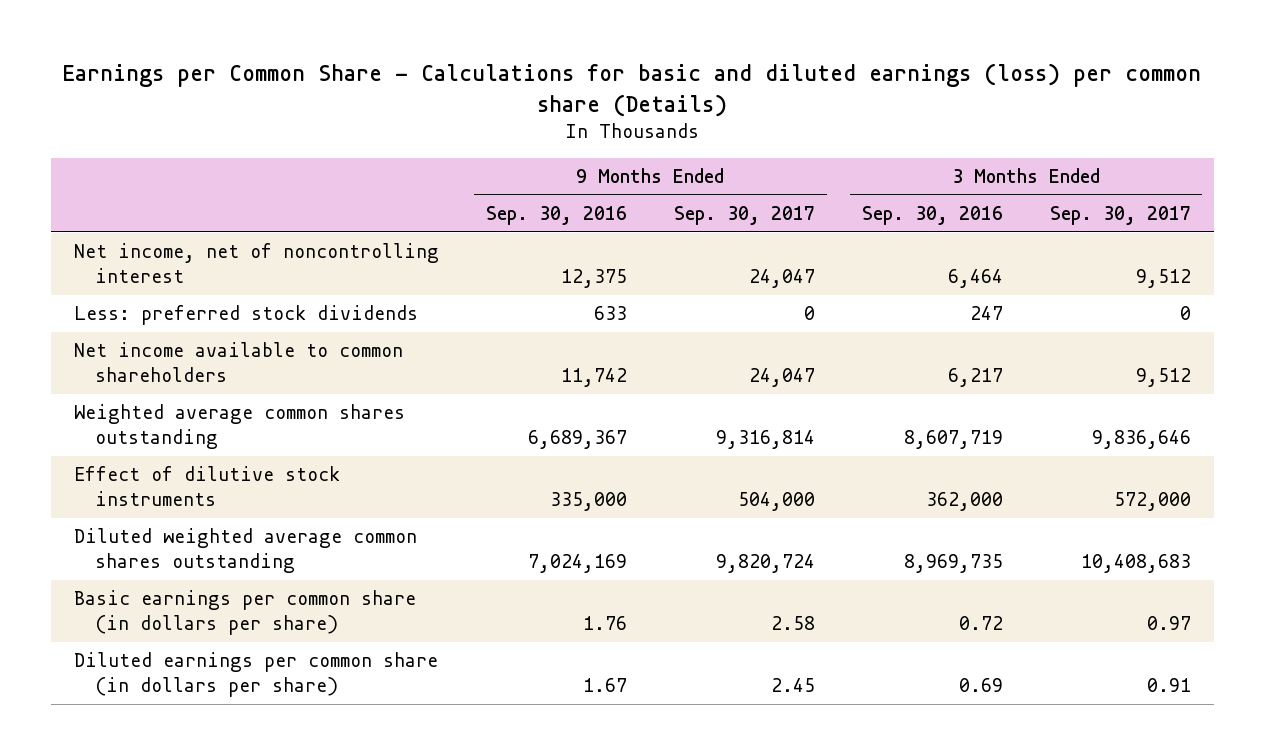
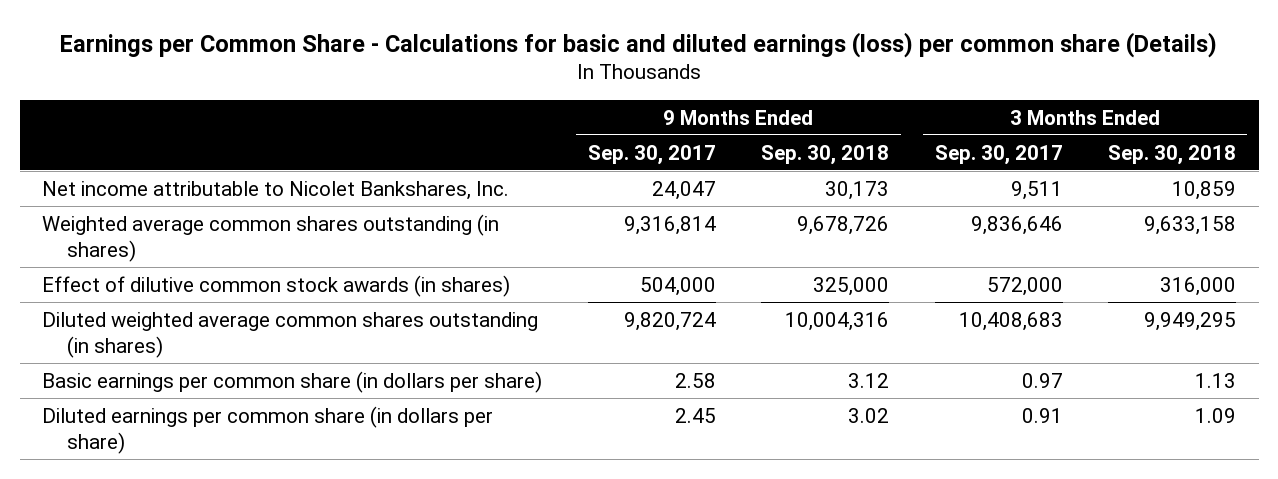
- | 9 Months Ended Sep. 30, 2016 | 9 Months Ended Sep. 30, 2017 | 3 Months Ended Sep. 30, 2016 | 3 Months Ended Sep. 30, 2017
+ | 9 Months Ended Sep. 30, 2017 | 9 Months Ended Sep. 30, 2018 | 3 Months Ended Sep. 30, 2017 | 3 Months Ended Sep. 30, 2018
- Net income, net of noncontrolling interest | 12,375 | 24,047 | 6,464 | 9,512
- Less: preferred stock dividends | 633 | 0 | 247 | 0
- Net income available to common shareholders | 11,742 | 24,047 | 6,217 | 9,512
- Weighted average common shares outstanding | 6,689,367 | 9,316,814 | 8,607,719 | 9,836,646
- Effect of dilutive stock instruments | 335,000 | 504,000 | 362,000 | 572,000
- Diluted weighted average common shares outstanding | 7,024,169 | 9,820,724 | 8,969,735 | 10,408,683
+ Net income attributable to Nicolet Bankshares, Inc. | 24,047 | 30,173 | 9,511 | 10,859
+ Weighted average common shares outstanding (in shares) | 9,316,814 | 9,678,726 | 9,836,646 | 9,633,158
+ Effect of dilutive common stock awards (in shares) | 504,000 | 325,000 | 572,000 | 316,000
+ Diluted weighted average common shares outstanding (in shares) | 9,820,724 | 10,004,316 | 10,408,683 | 9,949,295

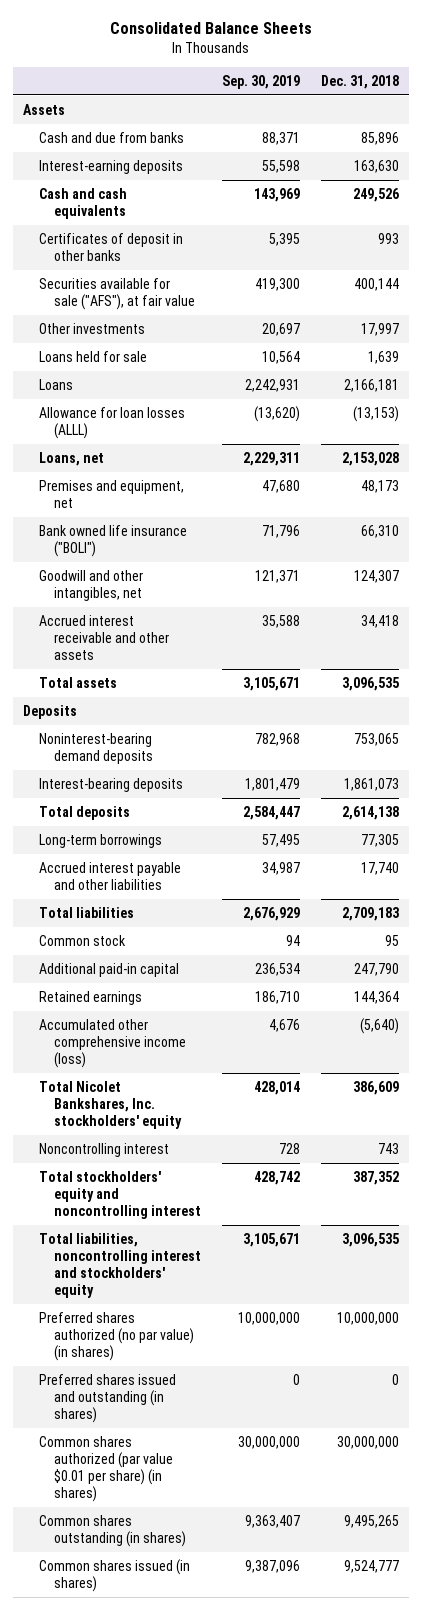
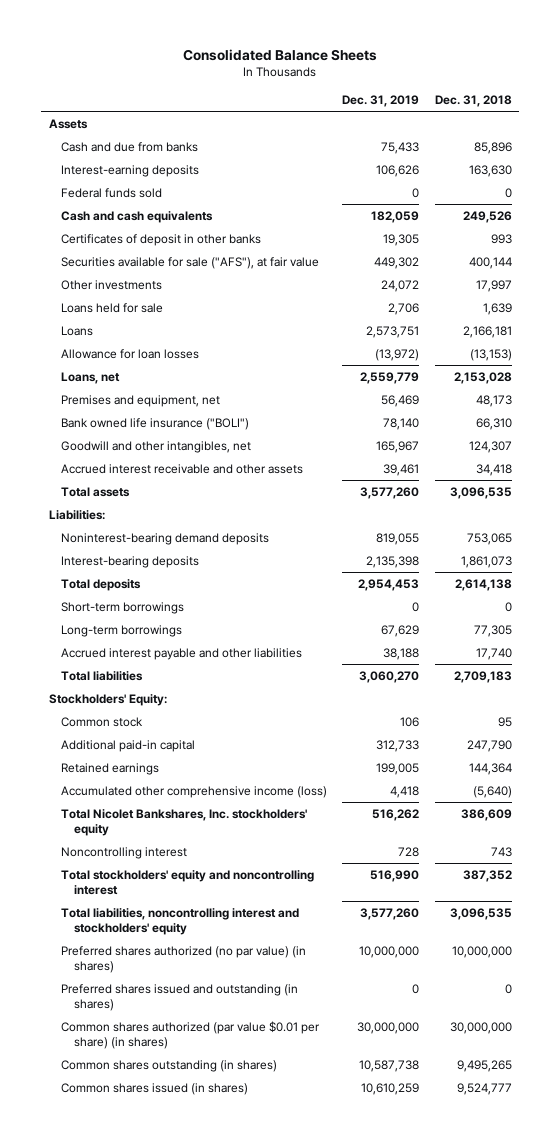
- | Sep. 30, 2019 | Dec. 31, 2018
+ | Dec. 31, 2019 | Dec. 31, 2018
+ Federal funds sold | 0 | 0
- Allowance for loan losses (ALLL) | (13,620) | (13,153)
+ Allowance for loan losses | (13,972) | (13,153)
- Deposits
+ Liabilities:
+ Short-term borrowings | 0 | 0
+ Stockholders' Equity:

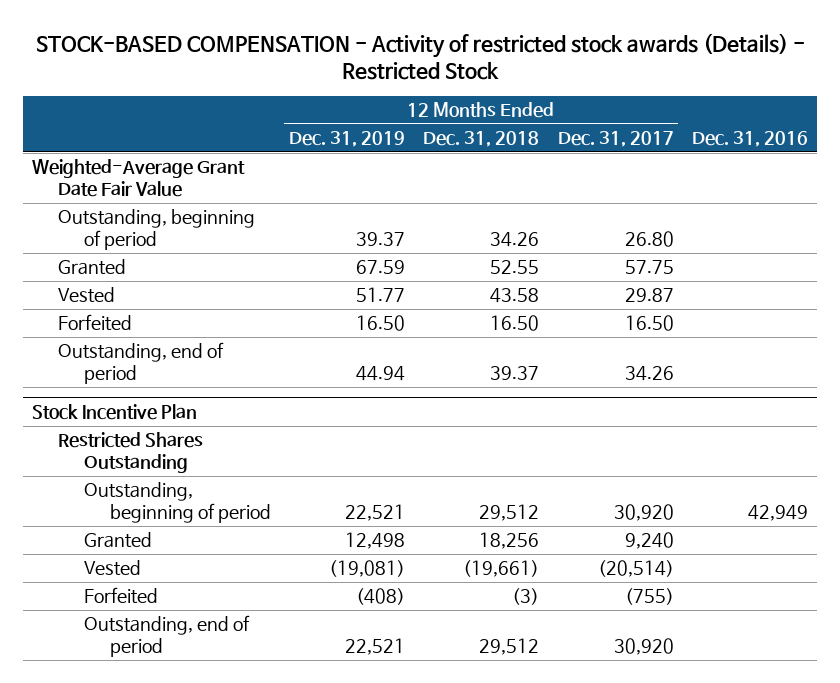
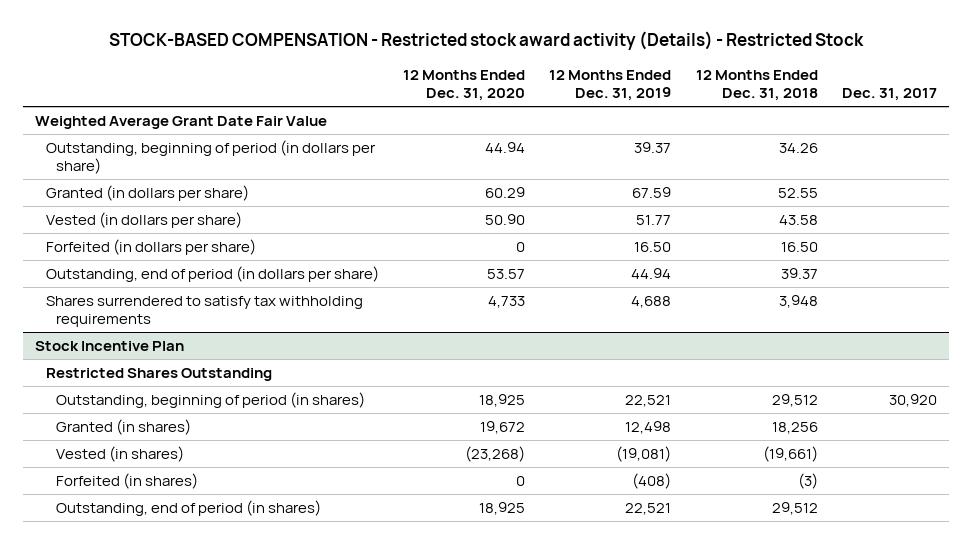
- STOCK-BASED COMPENSATION - Activity of restricted stock awards (Details) - Restricted Stock
+ STOCK-BASED COMPENSATION - Restricted stock award activity (Details) - Restricted Stock
- | 12 Months Ended Dec. 31, 2019 | 12 Months Ended Dec. 31, 2018 | 12 Months Ended Dec. 31, 2017 | Dec. 31, 2016
+ | 12 Months Ended Dec. 31, 2020 | 12 Months Ended Dec. 31, 2019 | 12 Months Ended Dec. 31, 2018 | Dec. 31, 2017
- Weighted-Average Grant Date Fair Value
- Outstanding, beginning of period | 39.37 | 34.26 | 26.80 |
- Granted | 67.59 | 52.55 | 57.75 |
- Vested | 51.77 | 43.58 | 29.87 |
- Forfeited | 16.50 | 16.50 | 16.50 |
- Outstanding, end of period | 44.94 | 39.37 | 34.26 |
+ Weighted Average Grant Date Fair Value
+ Outstanding, beginning of period (in dollars per share) | 44.94 | 39.37 | 34.26 |
+ Granted (in dollars per share) | 60.29 | 67.59 | 52.55 |
+ Vested (in dollars per share) | 50.90 | 51.77 | 43.58 |
+ Forfeited (in dollars per share) | 0 | 16.50 | 16.50 |
+ Outstanding, end of period (in dollars per share) | 53.57 | 44.94 | 39.37 |
+ Shares surrendered to satisfy tax withholding requirements | 4,733 | 4,688 | 3,948 |
@ Stock Incentive Plan
- Outstanding, beginning of period | 22,521 | 29,512 | 30,920 | 42,949
- Granted | 12,498 | 18,256 | 9,240 |
- Vested | (19,081) | (19,661) | (20,514) |
- Forfeited | (408) | (3) | (755) |
- Outstanding, end of period | 22,521 | 29,512 | 30,920 |
+ Outstanding, beginning of period (in shares) | 18,925 | 22,521 | 29,512 | 30,920
+ Granted (in shares) | 19,672 | 12,498 | 18,256 |
+ Vested (in shares) | (23,268) | (19,081) | (19,661) |
+ Forfeited (in shares) | 0 | (408) | (3) |
+ Outstanding, end of period (in shares) | 18,925 | 22,521 | 29,512 |

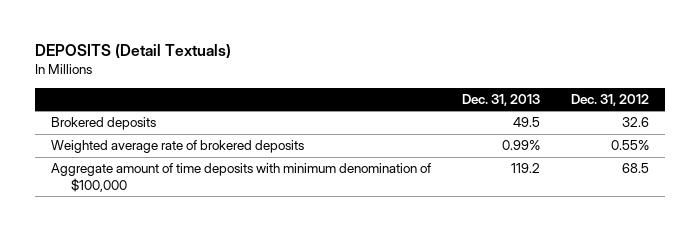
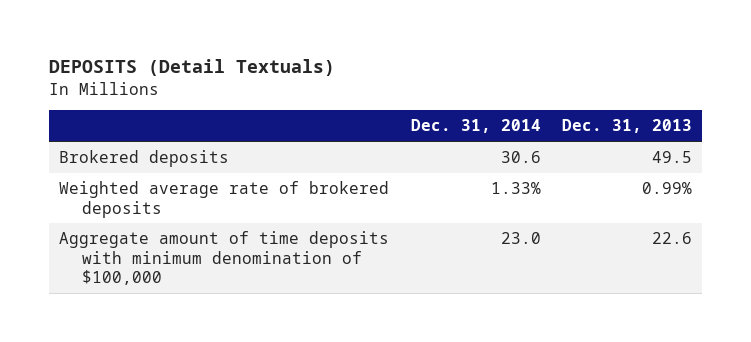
- | Dec. 31, 2013 | Dec. 31, 2012
+ | Dec. 31, 2014 | Dec. 31, 2013
- Aggregate amount of time deposits with minimum denomination of $100,000 | 119.2 | 68.5
+ Aggregate amount of time deposits with minimum denomination of $100,000 | 23.0 | 22.6

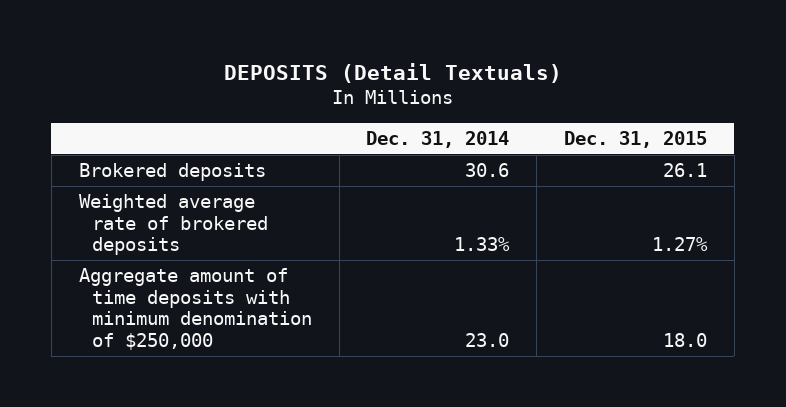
- | Dec. 31, 2014 | Dec. 31, 2013
+ | Dec. 31, 2014 | Dec. 31, 2015
- Aggregate amount of time deposits with minimum denomination of $100,000 | 23.0 | 22.6
+ Aggregate amount of time deposits with minimum denomination of $250,000 | 23.0 | 18.0

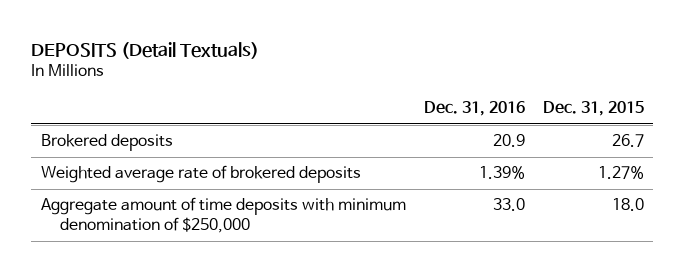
- | Dec. 31, 2014 | Dec. 31, 2015
+ | Dec. 31, 2016 | Dec. 31, 2015
- Brokered deposits | 30.6 | 26.1
+ Brokered deposits | 20.9 | 26.7

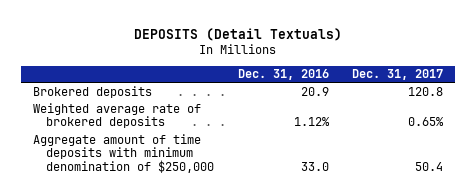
- | Dec. 31, 2016 | Dec. 31, 2015
+ | Dec. 31, 2016 | Dec. 31, 2017
- Weighted average rate of brokered deposits | 1.39% | 1.27%
+ Weighted average rate of brokered deposits | 1.12% | 0.65%

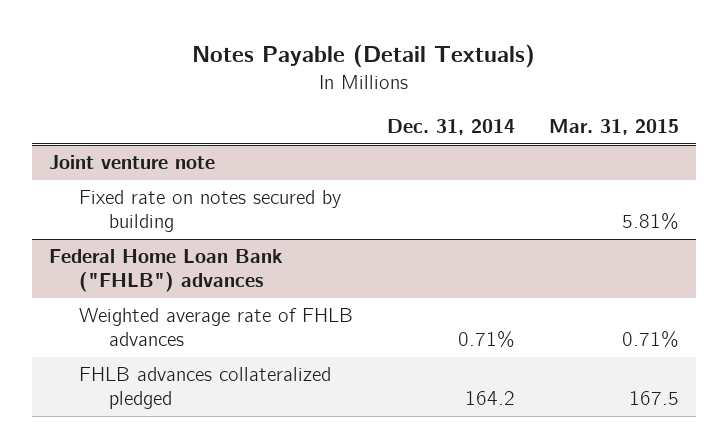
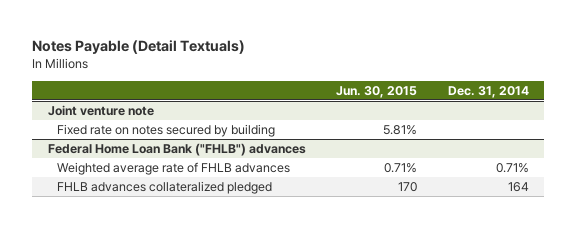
- | Dec. 31, 2014 | Mar. 31, 2015
+ | Jun. 30, 2015 | Dec. 31, 2014
@ Federal Home Loan Bank ("FHLB") advances
- FHLB advances collateralized pledged | 164.2 | 167.5
+ FHLB advances collateralized pledged | 170 | 164

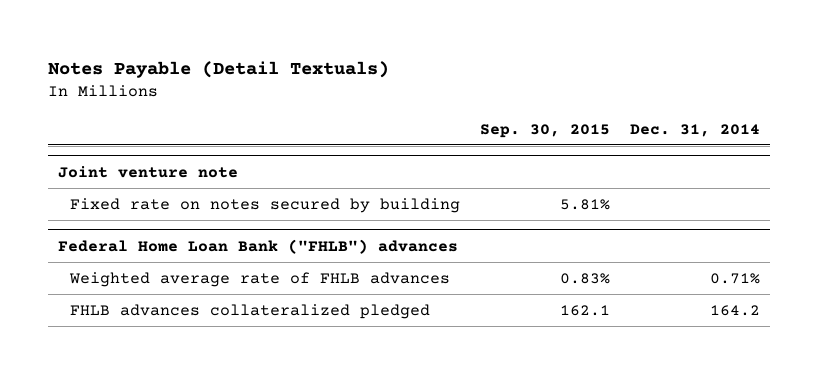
- | Jun. 30, 2015 | Dec. 31, 2014
+ | Sep. 30, 2015 | Dec. 31, 2014
@ Federal Home Loan Bank ("FHLB") advances
- FHLB advances collateralized pledged | 170 | 164
+ FHLB advances collateralized pledged | 162.1 | 164.2

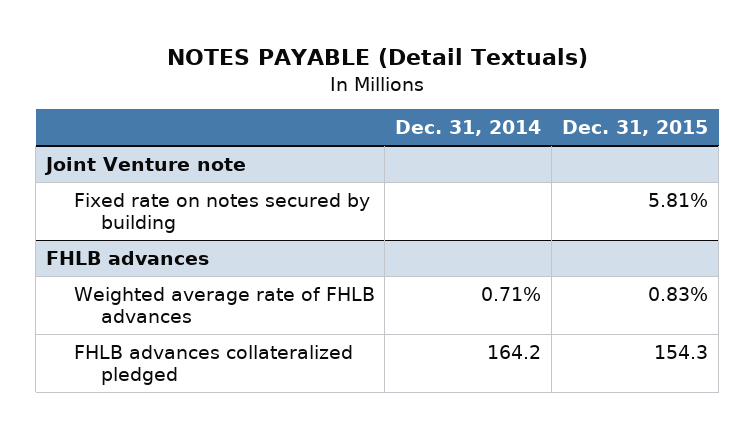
- Notes Payable (Detail Textuals)
+ NOTES PAYABLE (Detail Textuals)
- | Sep. 30, 2015 | Dec. 31, 2014
+ | Dec. 31, 2014 | Dec. 31, 2015
- Joint venture note
+ Joint Venture note
- Federal Home Loan Bank ("FHLB") advances
+ FHLB advances

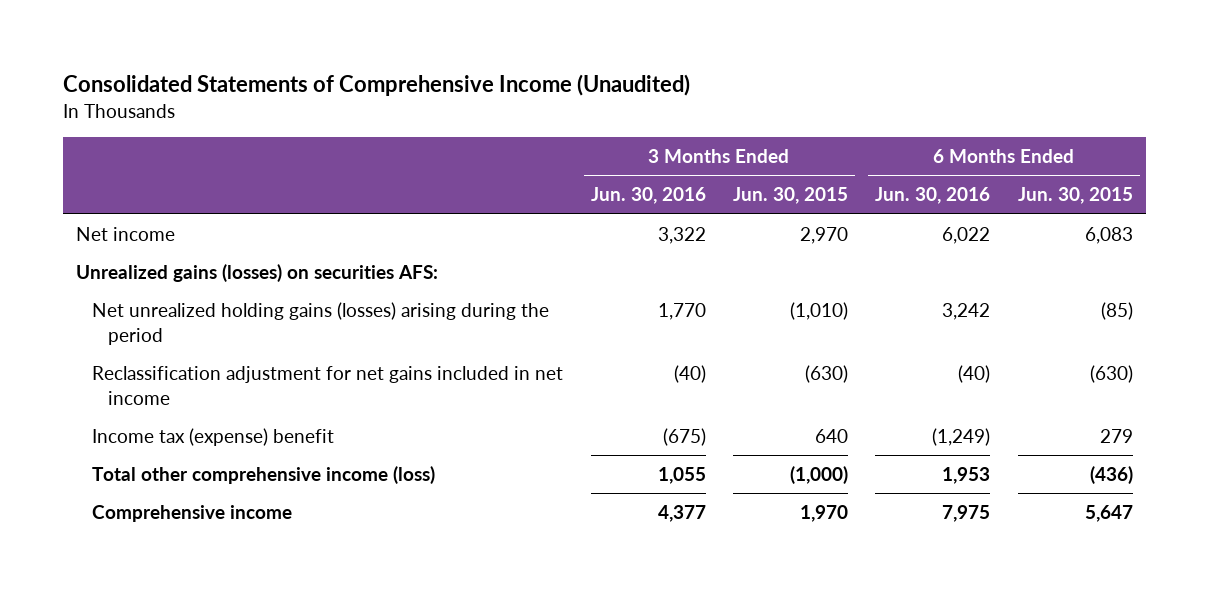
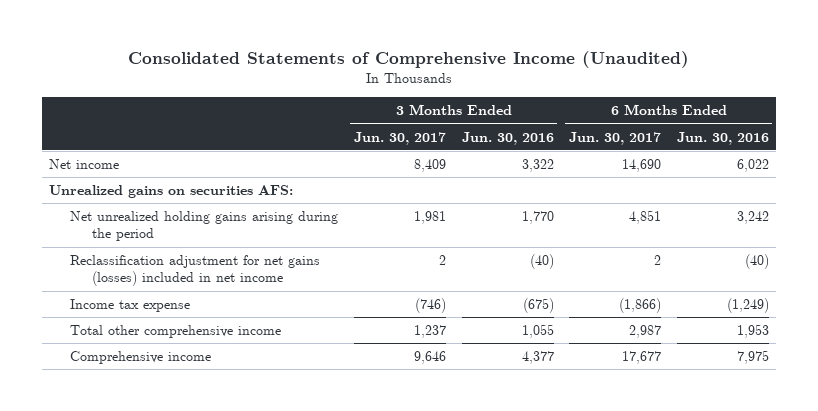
- | 3 Months Ended Jun. 30, 2016 | 3 Months Ended Jun. 30, 2015 | 6 Months Ended Jun. 30, 2016 | 6 Months Ended Jun. 30, 2015
+ | 3 Months Ended Jun. 30, 2017 | 3 Months Ended Jun. 30, 2016 | 6 Months Ended Jun. 30, 2017 | 6 Months Ended Jun. 30, 2016
- Unrealized gains (losses) on securities AFS:
- Net unrealized holding gains (losses) arising during the period | 1,770 | (1,010) | 3,242 | (85)
- Reclassification adjustment for net gains included in net income | (40) | (630) | (40) | (630)
- Income tax (expense) benefit | (675) | 640 | (1,249) | 279
- Total other comprehensive income (loss) | 1,055 | (1,000) | 1,953 | (436)
+ Unrealized gains on securities AFS:
+ Net unrealized holding gains arising during the period | 1,981 | 1,770 | 4,851 | 3,242
+ Reclassification adjustment for net gains (losses) included in net income | 2 | (40) | 2 | (40)
+ Income tax expense | (746) | (675) | (1,866) | (1,249)
+ Total other comprehensive income | 1,237 | 1,055 | 2,987 | 1,953

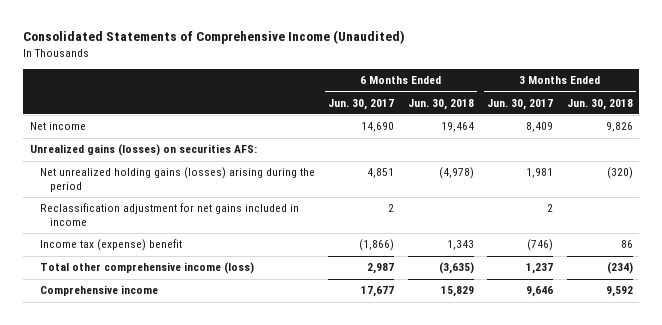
- | 3 Months Ended Jun. 30, 2017 | 3 Months Ended Jun. 30, 2016 | 6 Months Ended Jun. 30, 2017 | 6 Months Ended Jun. 30, 2016
+ | 6 Months Ended Jun. 30, 2017 | 6 Months Ended Jun. 30, 2018 | 3 Months Ended Jun. 30, 2017 | 3 Months Ended Jun. 30, 2018
- Unrealized gains on securities AFS:
- Net unrealized holding gains arising during the period | 1,981 | 1,770 | 4,851 | 3,242
- Reclassification adjustment for net gains (losses) included in net income | 2 | (40) | 2 | (40)
- Income tax expense | (746) | (675) | (1,866) | (1,249)
- Total other comprehensive income | 1,237 | 1,055 | 2,987 | 1,953
+ Unrealized gains (losses) on securities AFS:
+ Net unrealized holding gains (losses) arising during the period | 4,851 | (4,978) | 1,981 | (320)
+ Reclassification adjustment for net gains included in income | 2 | | 2 |
+ Income tax (expense) benefit | (1,866) | 1,343 | (746) | 86
+ Total other comprehensive income (loss) | 2,987 | (3,635) | 1,237 | (234)

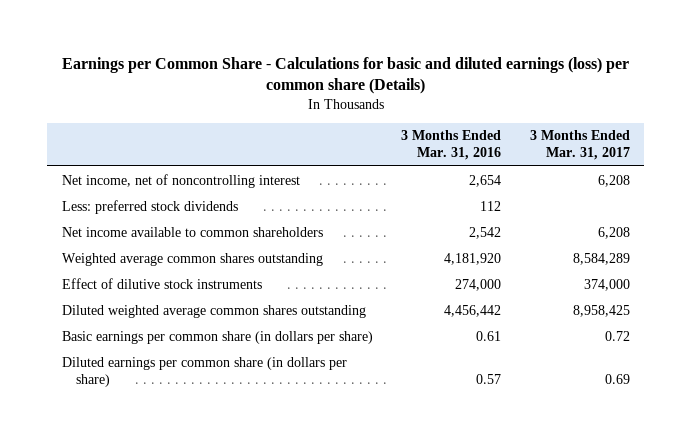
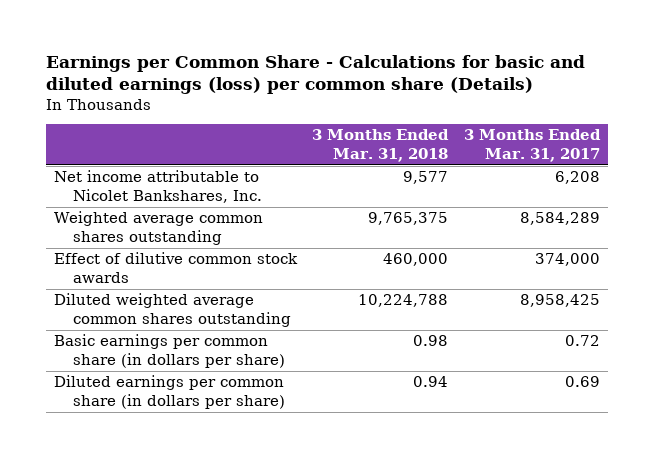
- | 3 Months Ended Mar. 31, 2016 | 3 Months Ended Mar. 31, 2017
+ | 3 Months Ended Mar. 31, 2018 | 3 Months Ended Mar. 31, 2017
- Net income, net of noncontrolling interest | 2,654 | 6,208
- Less: preferred stock dividends | 112 |
- Net income available to common shareholders | 2,542 | 6,208
+ Net income attributable to Nicolet Bankshares, Inc. | 9,577 | 6,208
- Effect of dilutive stock instruments | 274,000 | 374,000
+ Effect of dilutive common stock awards | 460,000 | 374,000

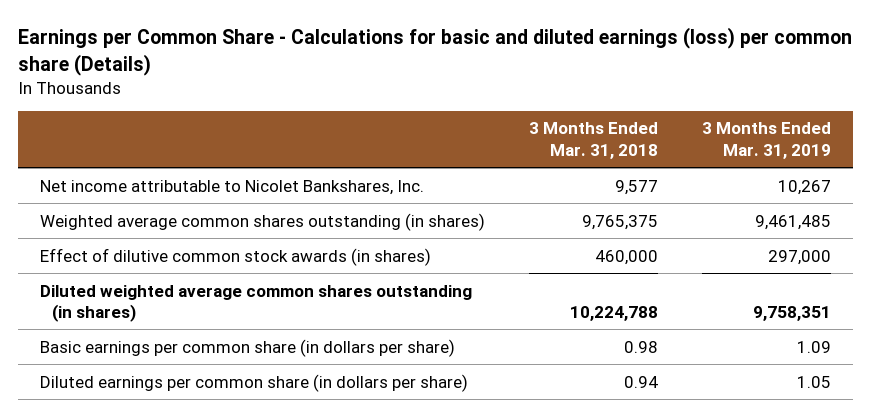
- | 3 Months Ended Mar. 31, 2018 | 3 Months Ended Mar. 31, 2017
+ | 3 Months Ended Mar. 31, 2018 | 3 Months Ended Mar. 31, 2019
- Weighted average common shares outstanding | 9,765,375 | 8,584,289
- Effect of dilutive common stock awards | 460,000 | 374,000
- Diluted weighted average common shares outstanding | 10,224,788 | 8,958,425
+ Weighted average common shares outstanding (in shares) | 9,765,375 | 9,461,485
+ Effect of dilutive common stock awards (in shares) | 460,000 | 297,000
+ Diluted weighted average common shares outstanding (in shares) | 10,224,788 | 9,758,351

